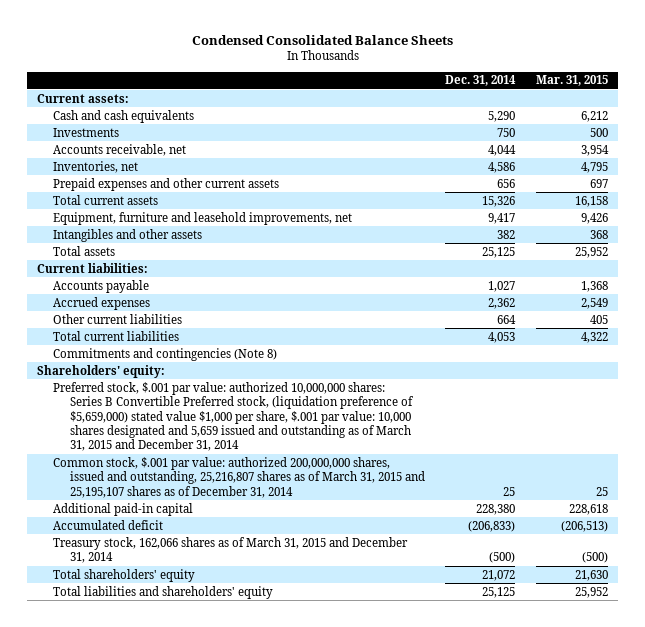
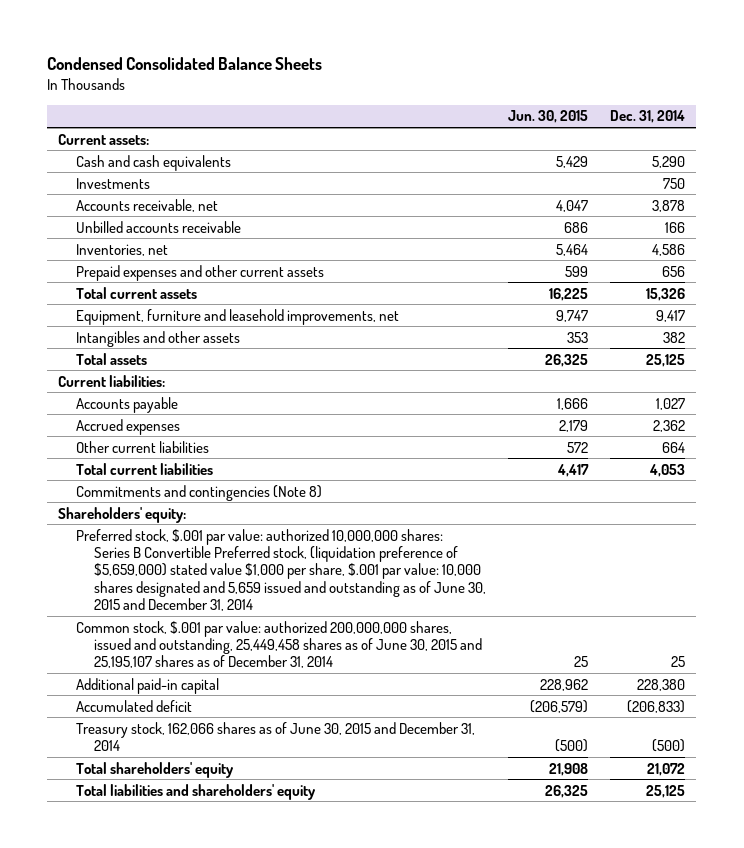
- | Dec. 31, 2014 | Mar. 31, 2015
+ | Jun. 30, 2015 | Dec. 31, 2014
- Accounts receivable, net | 4,044 | 3,954
+ Accounts receivable, net | 4,047 | 3,878
+ Unbilled accounts receivable | 686 | 166
- Preferred stock, $.001 par value: authorized 10,000,000 shares: Series B Convertible Preferred stock, (liquidation preference of $5,659,000) stated value $1,000 per share, $.001 par value: 10,000 shares designated and 5,659 issued and outstanding as of March 31, 2015 and December 31, 2014
- Common stock, $.001 par value: authorized 200,000,000 shares, issued and outstanding, 25,216,807 shares as of March 31, 2015 and 25,195,107 shares as of December 31, 2014 | 25 | 25
+ Preferred stock, $.001 par value: authorized 10,000,000 shares: Series B Convertible Preferred stock, (liquidation preference of $5,659,000) stated value $1,000 per share, $.001 par value: 10,000 shares designated and 5,659 issued and outstanding as of June 30, 2015 and December 31, 2014
+ Common stock, $.001 par value: authorized 200,000,000 shares, issued and outstanding, 25,449,458 shares as of June 30, 2015 and 25,195,107 shares as of December 31, 2014 | 25 | 25
- Treasury stock, 162,066 shares as of March 31, 2015 and December 31, 2014 | (500) | (500)
+ Treasury stock, 162,066 shares as of June 30, 2015 and December 31, 2014 | (500) | (500)

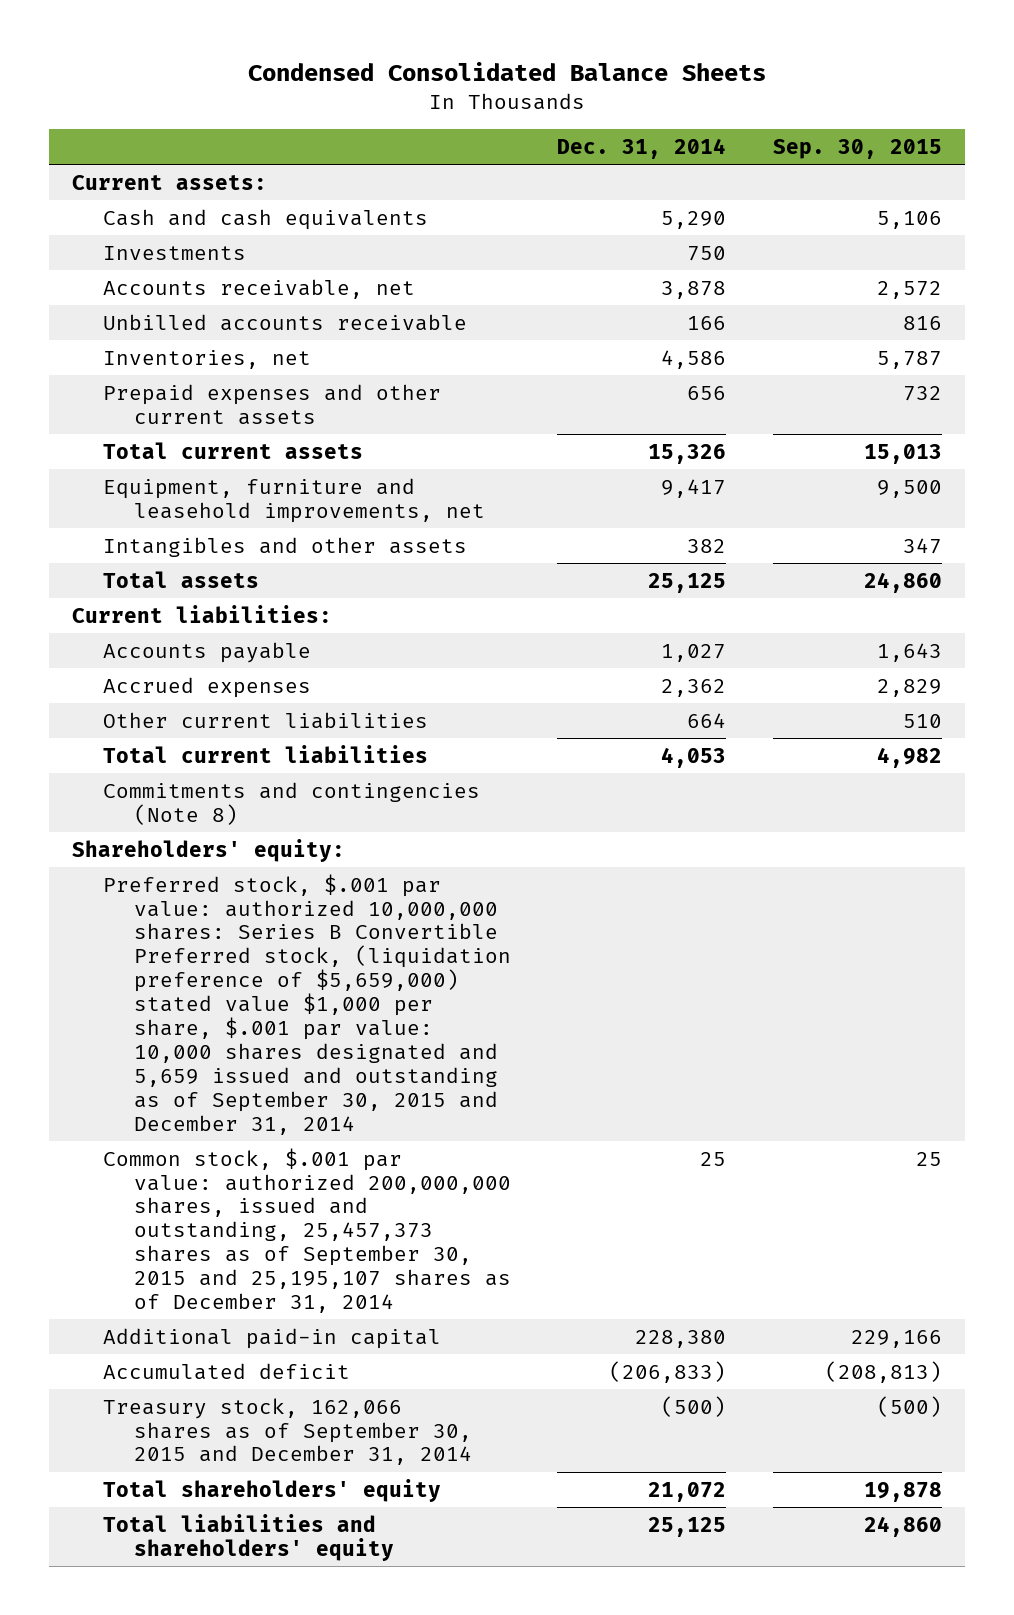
- | Jun. 30, 2015 | Dec. 31, 2014
+ | Dec. 31, 2014 | Sep. 30, 2015
- Preferred stock, $.001 par value: authorized 10,000,000 shares: Series B Convertible Preferred stock, (liquidation preference of $5,659,000) stated value $1,000 per share, $.001 par value: 10,000 shares designated and 5,659 issued and outstanding as of June 30, 2015 and December 31, 2014
- Common stock, $.001 par value: authorized 200,000,000 shares, issued and outstanding, 25,449,458 shares as of June 30, 2015 and 25,195,107 shares as of December 31, 2014 | 25 | 25
+ Preferred stock, $.001 par value: authorized 10,000,000 shares: Series B Convertible Preferred stock, (liquidation preference of $5,659,000) stated value $1,000 per share, $.001 par value: 10,000 shares designated and 5,659 issued and outstanding as of September 30, 2015 and December 31, 2014
+ Common stock, $.001 par value: authorized 200,000,000 shares, issued and outstanding, 25,457,373 shares as of September 30, 2015 and 25,195,107 shares as of December 31, 2014 | 25 | 25
- Treasury stock, 162,066 shares as of June 30, 2015 and December 31, 2014 | (500) | (500)
+ Treasury stock, 162,066 shares as of September 30, 2015 and December 31, 2014 | (500) | (500)

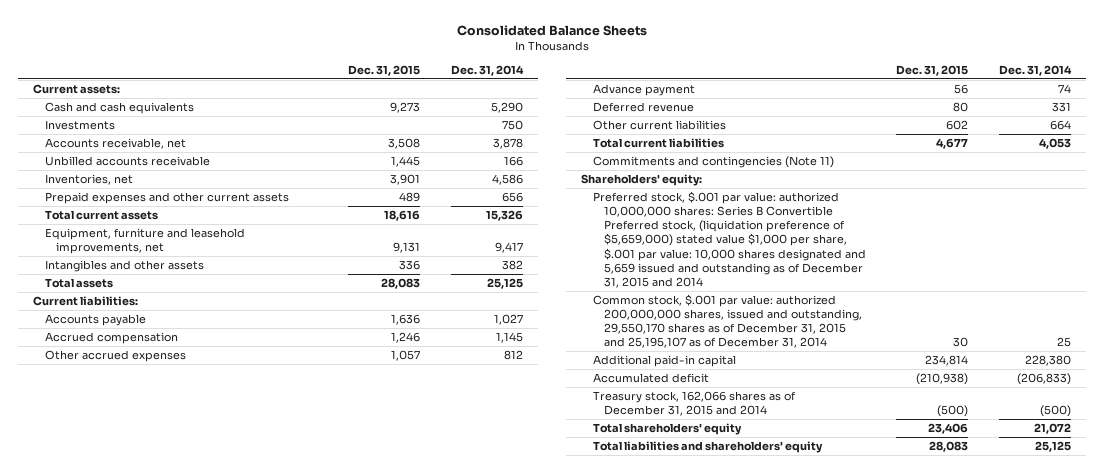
- Condensed Consolidated Balance Sheets
+ Consolidated Balance Sheets
- | Dec. 31, 2014 | Sep. 30, 2015
+ | Dec. 31, 2015 | Dec. 31, 2014
- Accrued expenses | 2,362 | 2,829
+ Accrued compensation | 1,246 | 1,145
+ Other accrued expenses | 1,057 | 812
+ Advance payment | 56 | 74
+ Deferred revenue | 80 | 331
- Commitments and contingencies (Note 8)
+ Commitments and contingencies (Note 11)
- Preferred stock, $.001 par value: authorized 10,000,000 shares: Series B Convertible Preferred stock, (liquidation preference of $5,659,000) stated value $1,000 per share, $.001 par value: 10,000 shares designated and 5,659 issued and outstanding as of September 30, 2015 and December 31, 2014
- Common stock, $.001 par value: authorized 200,000,000 shares, issued and outstanding, 25,457,373 shares as of September 30, 2015 and 25,195,107 shares as of December 31, 2014 | 25 | 25
+ Preferred stock, $.001 par value: authorized 10,000,000 shares: Series B Convertible Preferred stock, (liquidation preference of $5,659,000) stated value $1,000 per share, $.001 par value: 10,000 shares designated and 5,659 issued and outstanding as of December 31, 2015 and 2014
+ Common stock, $.001 par value: authorized 200,000,000 shares, issued and outstanding, 29,550,170 shares as of December 31, 2015 and 25,195,107 as of December 31, 2014 | 30 | 25
- Treasury stock, 162,066 shares as of September 30, 2015 and December 31, 2014 | (500) | (500)
+ Treasury stock, 162,066 shares as of December 31, 2015 and 2014 | (500) | (500)

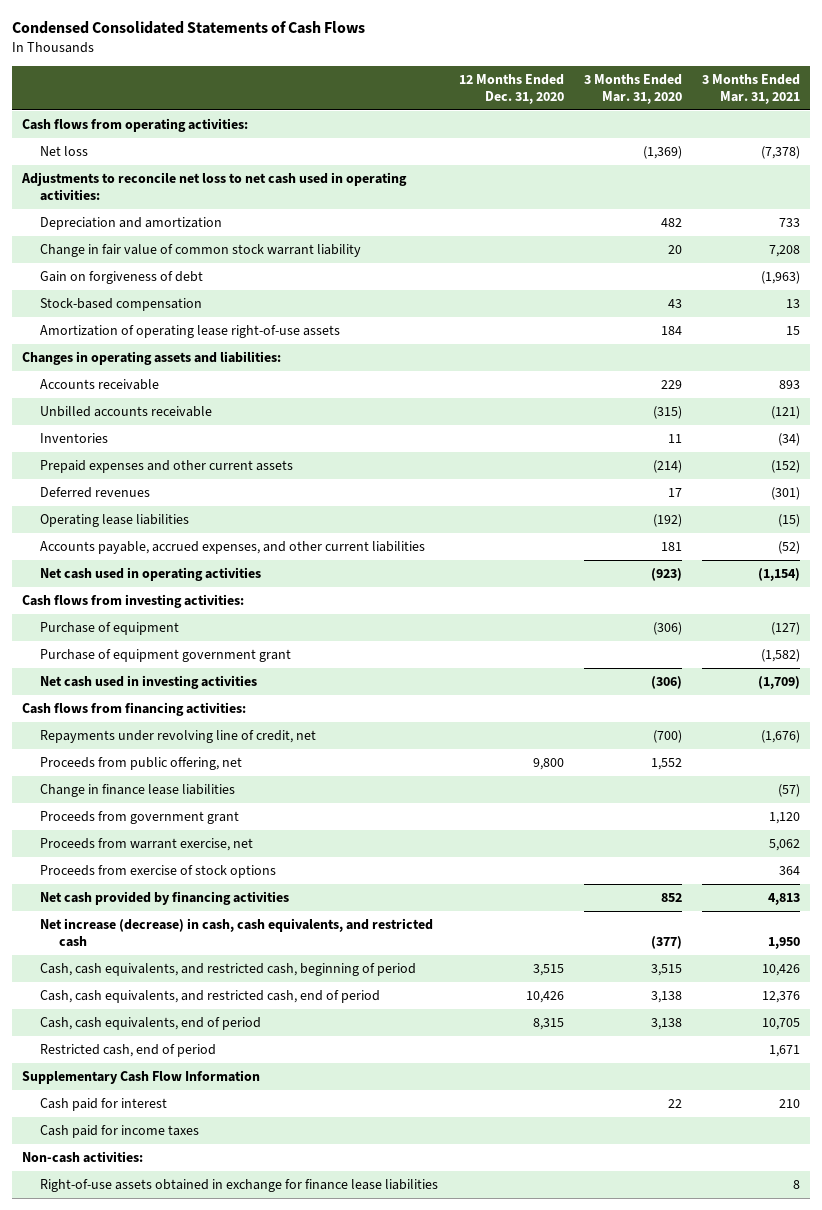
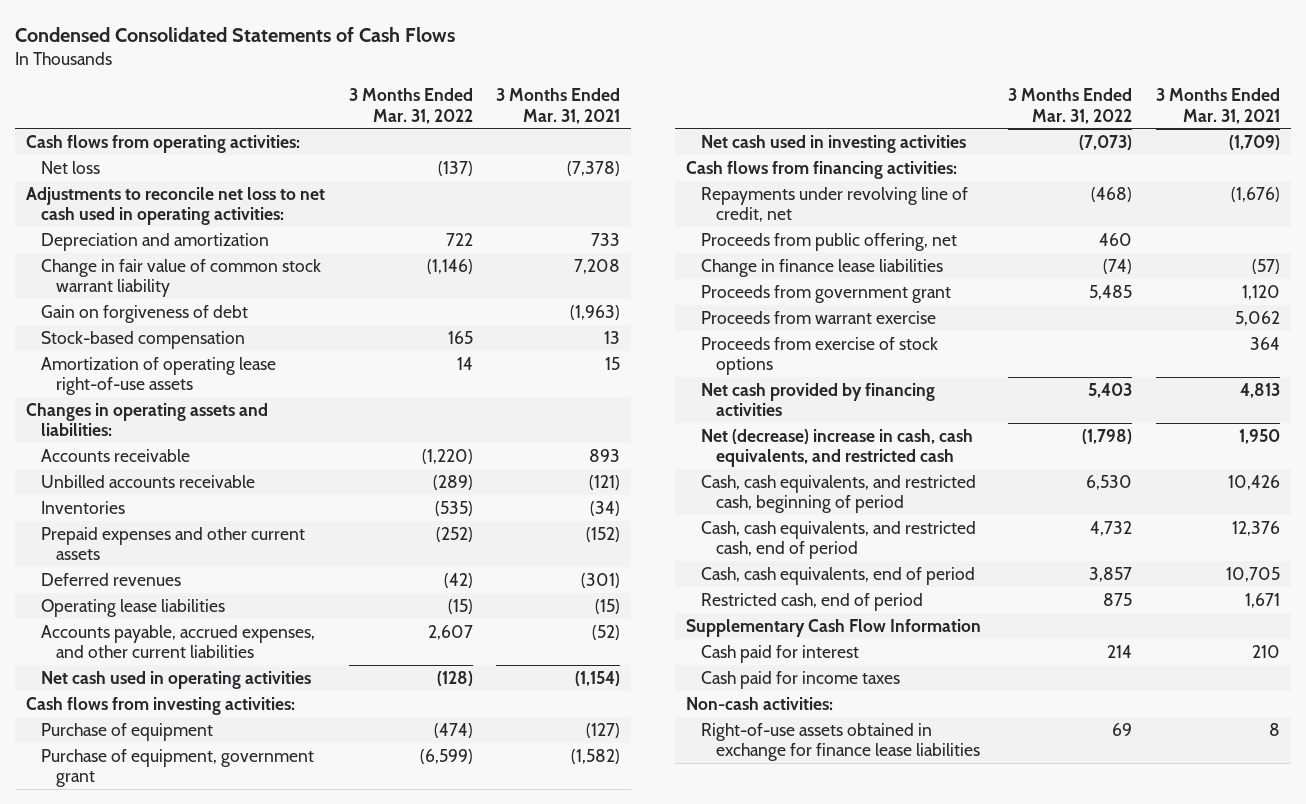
- | 12 Months Ended Dec. 31, 2020 | 3 Months Ended Mar. 31, 2020 | 3 Months Ended Mar. 31, 2021
+ | 3 Months Ended Mar. 31, 2022 | 3 Months Ended Mar. 31, 2021
- Purchase of equipment government grant | | | (1,582)
+ Purchase of equipment, government grant | (6,599) | (1,582)
- Proceeds from warrant exercise, net | | | 5,062
+ Proceeds from warrant exercise | | 5,062
- Net increase (decrease) in cash, cash equivalents, and restricted cash | | (377) | 1,950
+ Net (decrease) increase in cash, cash equivalents, and restricted cash | (1,798) | 1,950

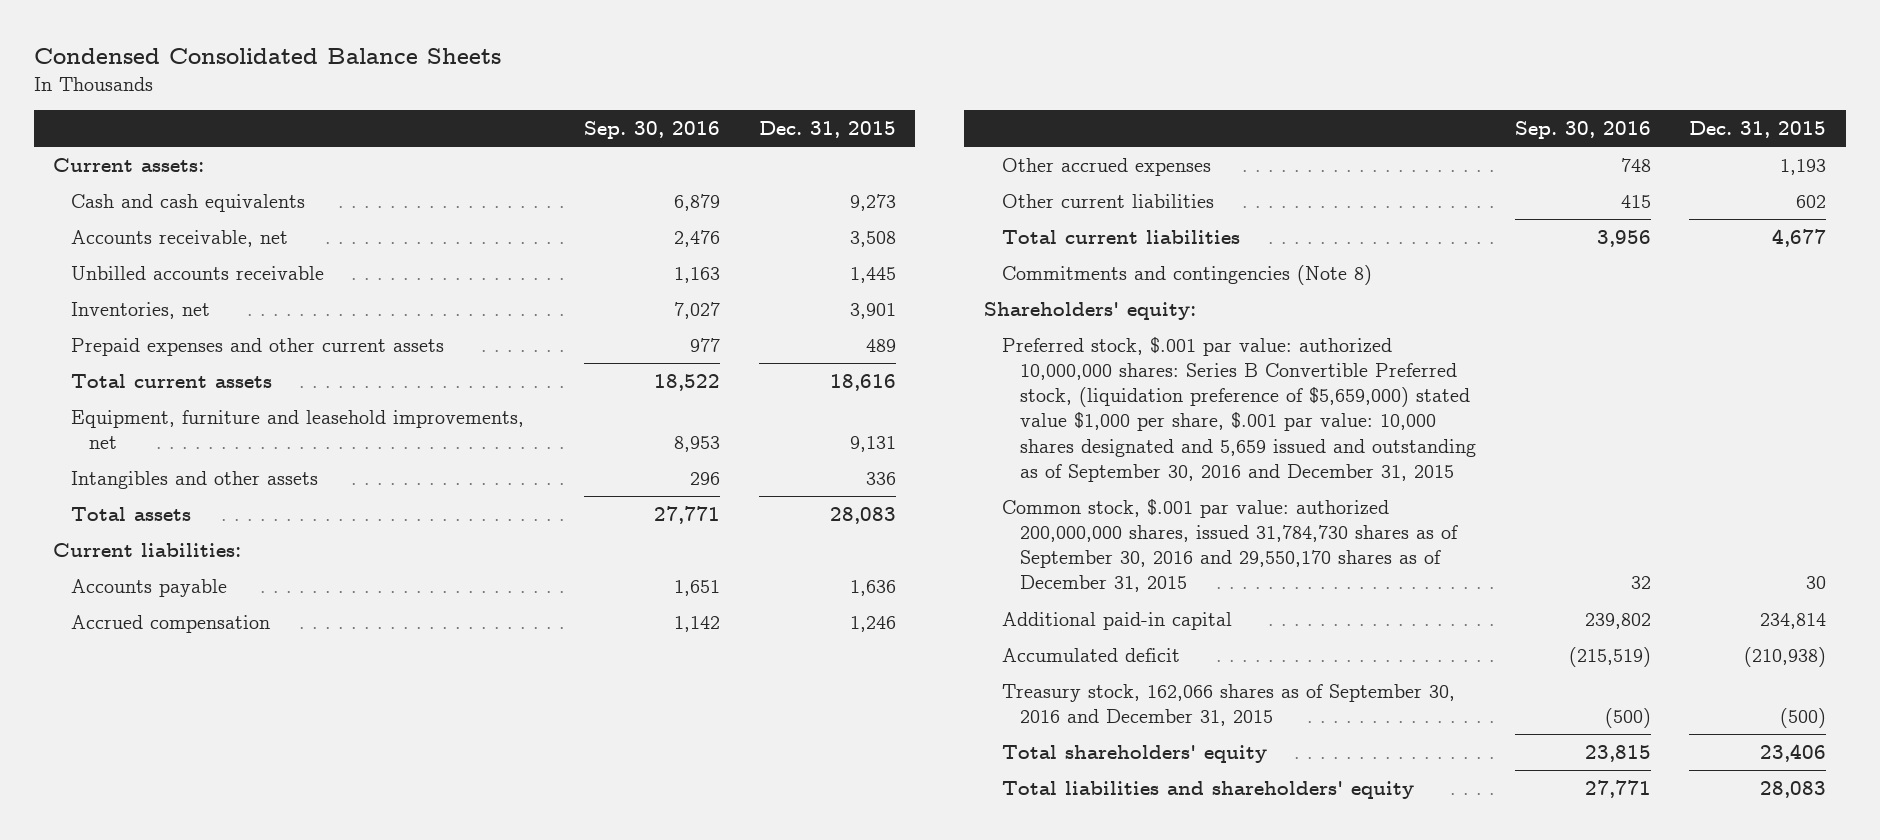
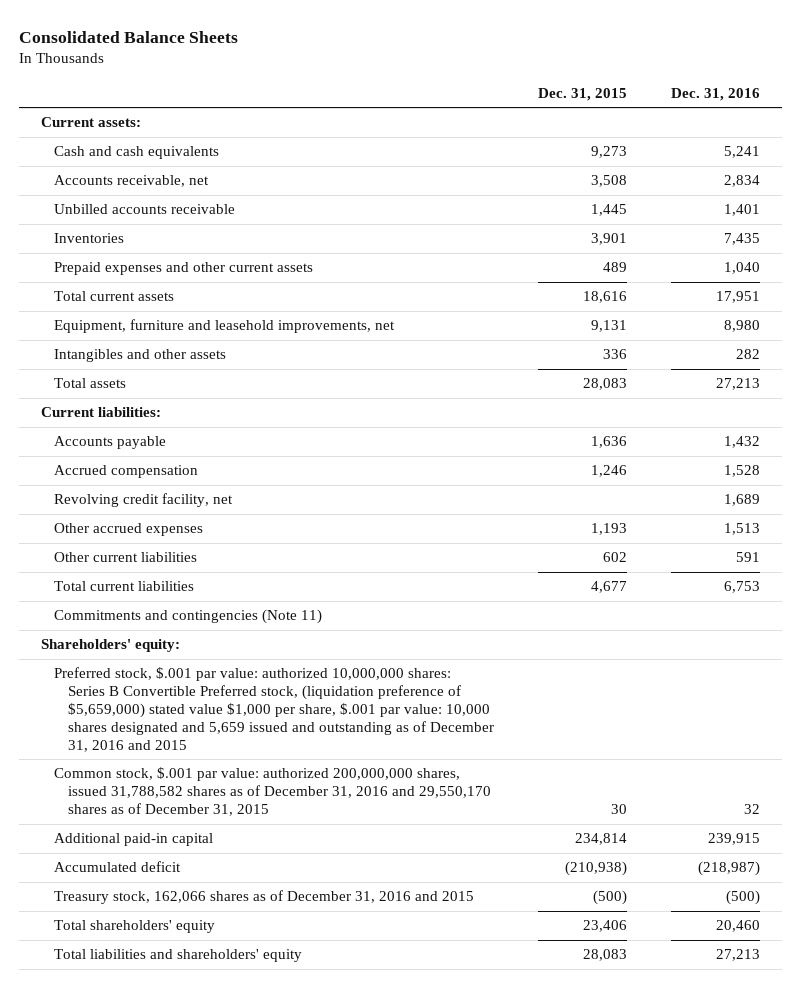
- Condensed Consolidated Balance Sheets
+ Consolidated Balance Sheets
- | Sep. 30, 2016 | Dec. 31, 2015
+ | Dec. 31, 2015 | Dec. 31, 2016
- Inventories, net | 7,027 | 3,901
+ Inventories | 3,901 | 7,435
+ Revolving credit facility, net | | 1,689
- Commitments and contingencies (Note 8)
+ Commitments and contingencies (Note 11)
- Preferred stock, $.001 par value: authorized 10,000,000 shares: Series B Convertible Preferred stock, (liquidation preference of $5,659,000) stated value $1,000 per share, $.001 par value: 10,000 shares designated and 5,659 issued and outstanding as of September 30, 2016 and December 31, 2015
- Common stock, $.001 par value: authorized 200,000,000 shares, issued 31,784,730 shares as of September 30, 2016 and 29,550,170 shares as of December 31, 2015 | 32 | 30
+ Preferred stock, $.001 par value: authorized 10,000,000 shares: Series B Convertible Preferred stock, (liquidation preference of $5,659,000) stated value $1,000 per share, $.001 par value: 10,000 shares designated and 5,659 issued and outstanding as of December 31, 2016 and 2015
+ Common stock, $.001 par value: authorized 200,000,000 shares, issued 31,788,582 shares as of December 31, 2016 and 29,550,170 shares as of December 31, 2015 | 30 | 32
- Treasury stock, 162,066 shares as of September 30, 2016 and December 31, 2015 | (500) | (500)
+ Treasury stock, 162,066 shares as of December 31, 2016 and 2015 | (500) | (500)

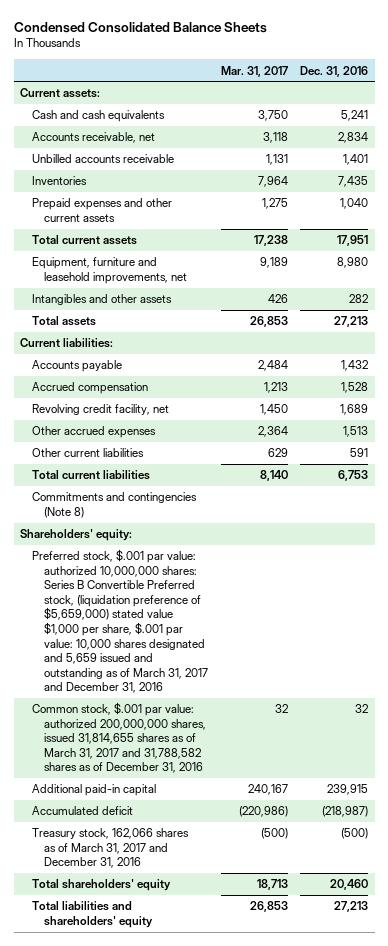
- Consolidated Balance Sheets
+ Condensed Consolidated Balance Sheets
- | Dec. 31, 2015 | Dec. 31, 2016
+ | Mar. 31, 2017 | Dec. 31, 2016
- Commitments and contingencies (Note 11)
+ Commitments and contingencies (Note 8)
- Preferred stock, $.001 par value: authorized 10,000,000 shares: Series B Convertible Preferred stock, (liquidation preference of $5,659,000) stated value $1,000 per share, $.001 par value: 10,000 shares designated and 5,659 issued and outstanding as of December 31, 2016 and 2015
- Common stock, $.001 par value: authorized 200,000,000 shares, issued 31,788,582 shares as of December 31, 2016 and 29,550,170 shares as of December 31, 2015 | 30 | 32
+ Preferred stock, $.001 par value: authorized 10,000,000 shares: Series B Convertible Preferred stock, (liquidation preference of $5,659,000) stated value $1,000 per share, $.001 par value: 10,000 shares designated and 5,659 issued and outstanding as of March 31, 2017 and December 31, 2016
+ Common stock, $.001 par value: authorized 200,000,000 shares, issued 31,814,655 shares as of March 31, 2017 and 31,788,582 shares as of December 31, 2016 | 32 | 32
- Treasury stock, 162,066 shares as of December 31, 2016 and 2015 | (500) | (500)
+ Treasury stock, 162,066 shares as of March 31, 2017 and December 31, 2016 | (500) | (500)

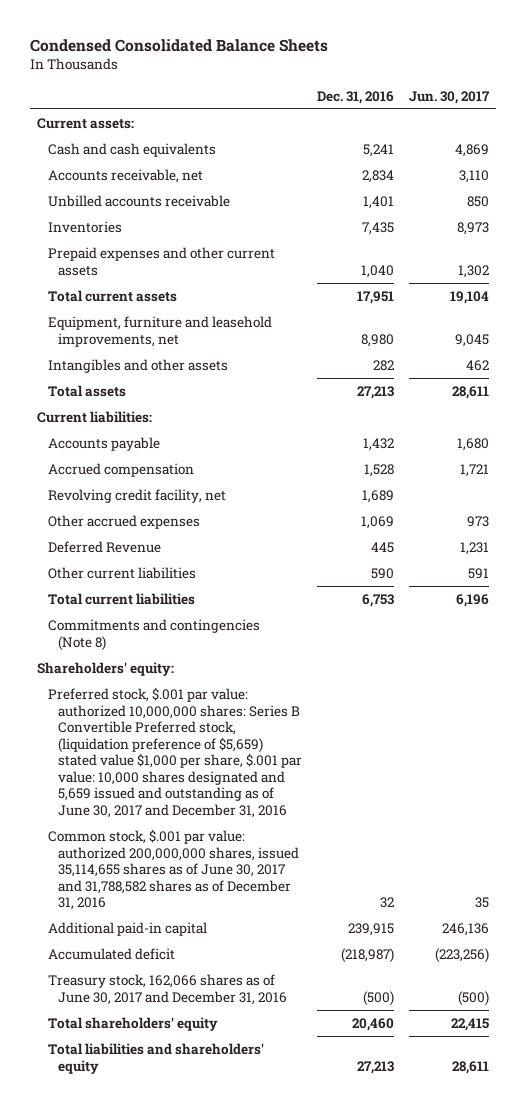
- | Mar. 31, 2017 | Dec. 31, 2016
+ | Dec. 31, 2016 | Jun. 30, 2017
- Other accrued expenses | 2,364 | 1,513
- Other current liabilities | 629 | 591
+ Other accrued expenses | 1,069 | 973
+ Deferred Revenue | 445 | 1,231
+ Other current liabilities | 590 | 591
- Preferred stock, $.001 par value: authorized 10,000,000 shares: Series B Convertible Preferred stock, (liquidation preference of $5,659,000) stated value $1,000 per share, $.001 par value: 10,000 shares designated and 5,659 issued and outstanding as of March 31, 2017 and December 31, 2016
- Common stock, $.001 par value: authorized 200,000,000 shares, issued 31,814,655 shares as of March 31, 2017 and 31,788,582 shares as of December 31, 2016 | 32 | 32
+ Preferred stock, $.001 par value: authorized 10,000,000 shares: Series B Convertible Preferred stock, (liquidation preference of $5,659) stated value $1,000 per share, $.001 par value: 10,000 shares designated and 5,659 issued and outstanding as of June 30, 2017 and December 31, 2016
+ Common stock, $.001 par value: authorized 200,000,000 shares, issued 35,114,655 shares as of June 30, 2017 and 31,788,582 shares as of December 31, 2016 | 32 | 35
- Treasury stock, 162,066 shares as of March 31, 2017 and December 31, 2016 | (500) | (500)
+ Treasury stock, 162,066 shares as of June 30, 2017 and December 31, 2016 | (500) | (500)

